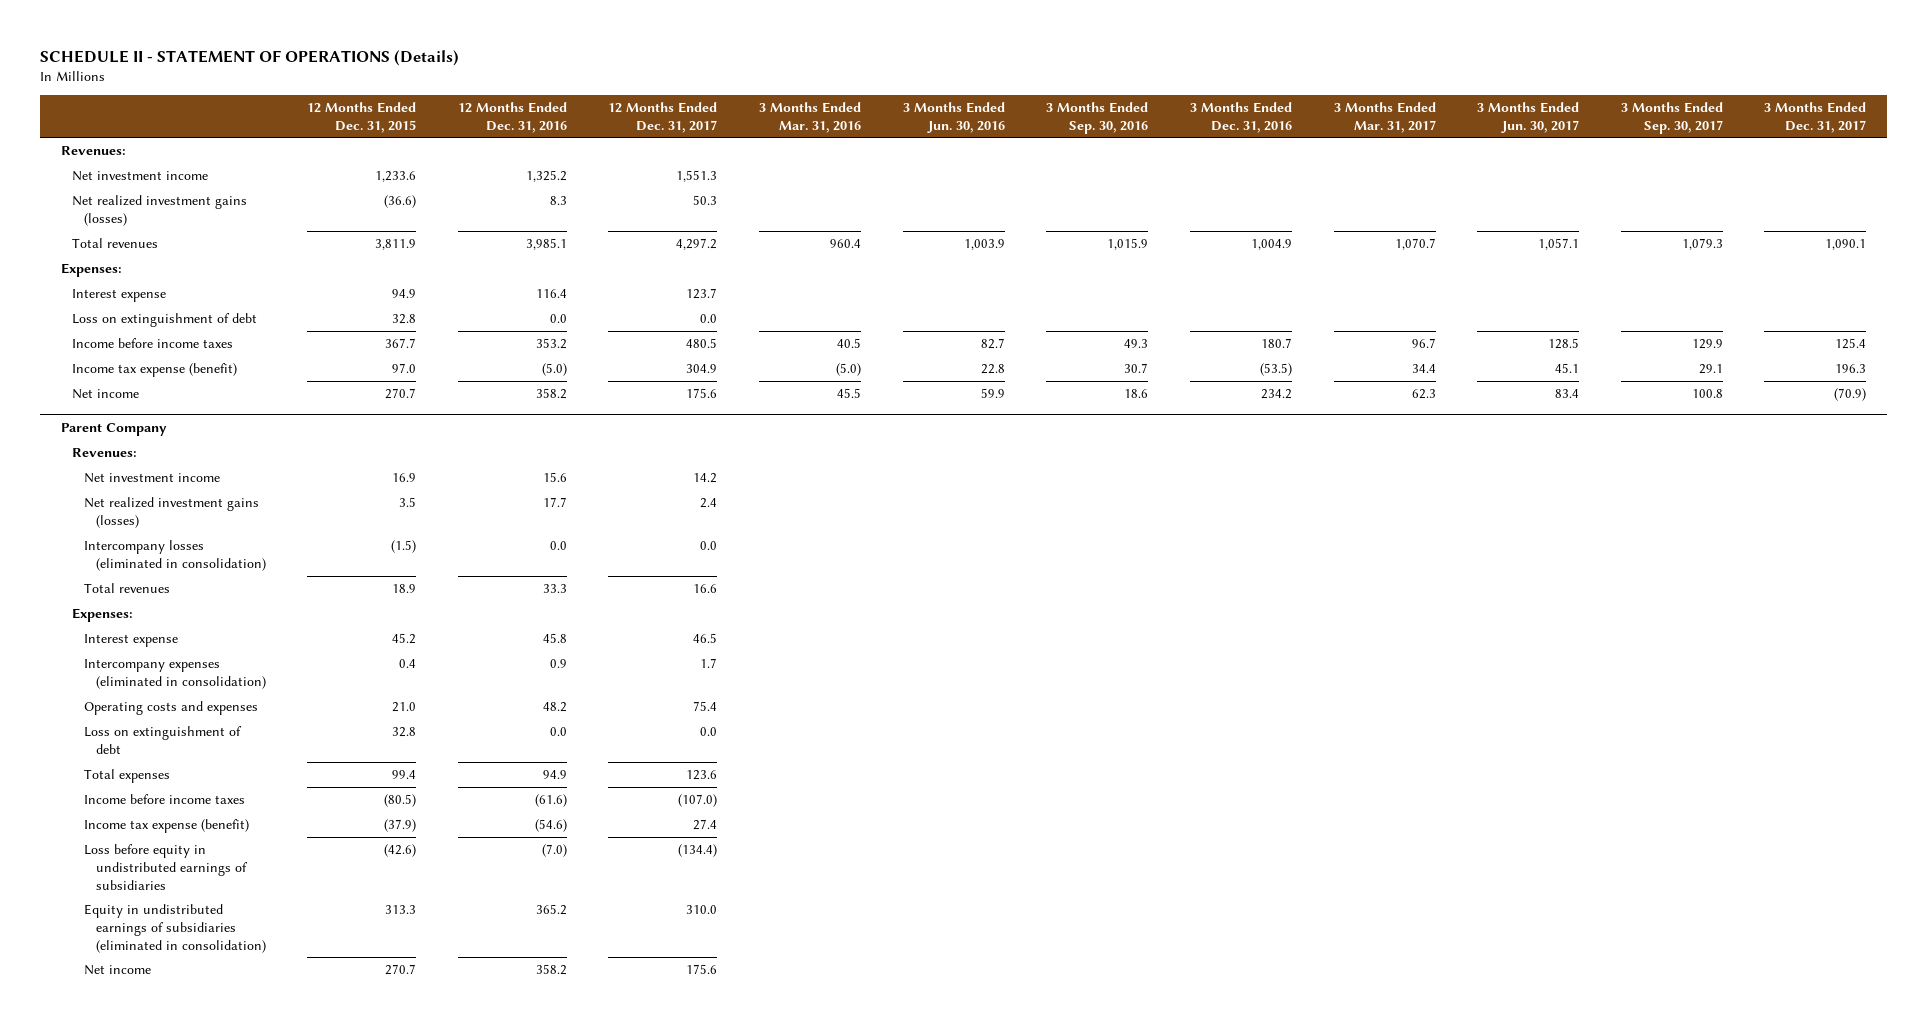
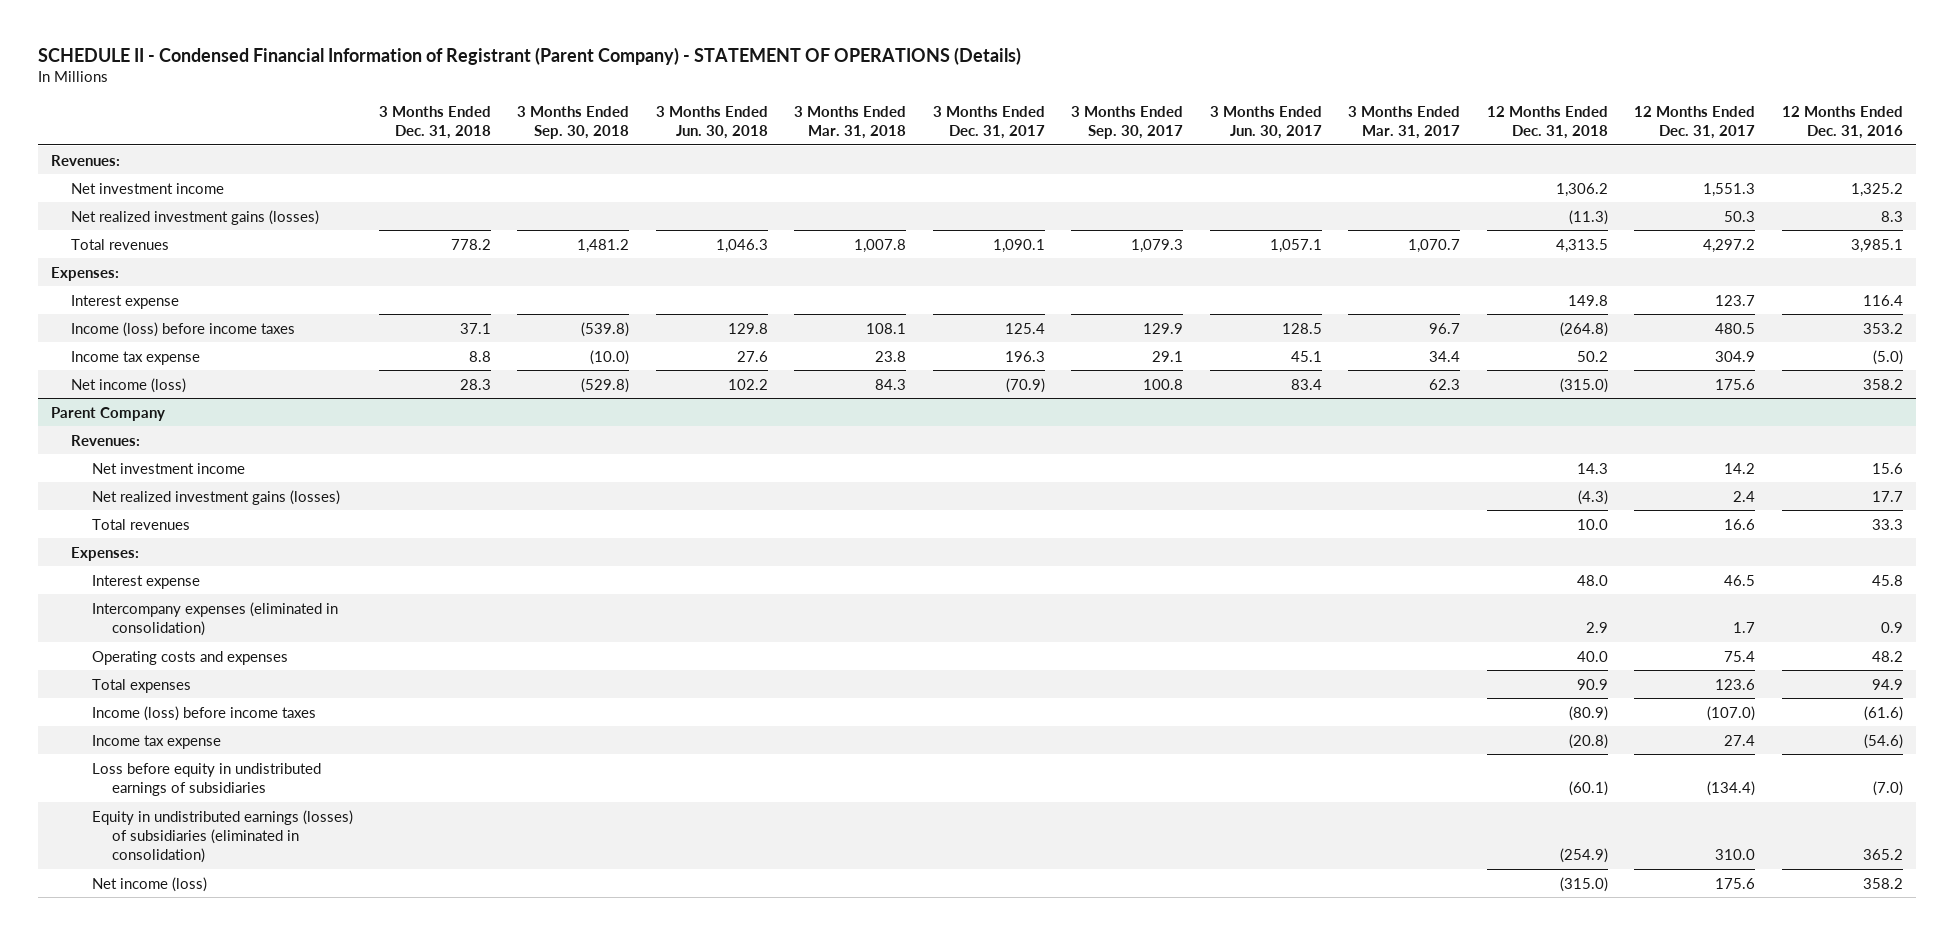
- SCHEDULE II - STATEMENT OF OPERATIONS (Details)
+ SCHEDULE II - Condensed Financial Information of Registrant (Parent Company) - STATEMENT OF OPERATIONS (Details)
- | 12 Months Ended Dec. 31, 2015 | 12 Months Ended Dec. 31, 2016 | 12 Months Ended Dec. 31, 2017 | 3 Months Ended Mar. 31, 2016 | 3 Months Ended Jun. 30, 2016 | 3 Months Ended Sep. 30, 2016 | 3 Months Ended Dec. 31, 2016 | 3 Months Ended Mar. 31, 2017 | 3 Months Ended Jun. 30, 2017 | 3 Months Ended Sep. 30, 2017 | 3 Months Ended Dec. 31, 2017
+ | 3 Months Ended Dec. 31, 2018 | 3 Months Ended Sep. 30, 2018 | 3 Months Ended Jun. 30, 2018 | 3 Months Ended Mar. 31, 2018 | 3 Months Ended Dec. 31, 2017 | 3 Months Ended Sep. 30, 2017 | 3 Months Ended Jun. 30, 2017 | 3 Months Ended Mar. 31, 2017 | 12 Months Ended Dec. 31, 2018 | 12 Months Ended Dec. 31, 2017 | 12 Months Ended Dec. 31, 2016
- Loss on extinguishment of debt | 32.8 | 0.0 | 0.0 | | | | | | | |
- Income before income taxes | 367.7 | 353.2 | 480.5 | 40.5 | 82.7 | 49.3 | 180.7 | 96.7 | 128.5 | 129.9 | 125.4
- Income tax expense (benefit) | 97.0 | (5.0) | 304.9 | (5.0) | 22.8 | 30.7 | (53.5) | 34.4 | 45.1 | 29.1 | 196.3
- Net income | 270.7 | 358.2 | 175.6 | 45.5 | 59.9 | 18.6 | 234.2 | 62.3 | 83.4 | 100.8 | (70.9)
+ Income (loss) before income taxes | 37.1 | (539.8) | 129.8 | 108.1 | 125.4 | 129.9 | 128.5 | 96.7 | (264.8) | 480.5 | 353.2
+ Income tax expense | 8.8 | (10.0) | 27.6 | 23.8 | 196.3 | 29.1 | 45.1 | 34.4 | 50.2 | 304.9 | (5.0)
+ Net income (loss) | 28.3 | (529.8) | 102.2 | 84.3 | (70.9) | 100.8 | 83.4 | 62.3 | (315.0) | 175.6 | 358.2
@ Parent Company
- Intercompany losses (eliminated in consolidation) | (1.5) | 0.0 | 0.0 | | | | | | | |
- Loss on extinguishment of debt | 32.8 | 0.0 | 0.0 | | | | | | | |
- Income before income taxes | (80.5) | (61.6) | (107.0) | | | | | | | |
- Income tax expense (benefit) | (37.9) | (54.6) | 27.4 | | | | | | | |
+ Income (loss) before income taxes | | | | | | | | | (80.9) | (107.0) | (61.6)
+ Income tax expense | | | | | | | | | (20.8) | 27.4 | (54.6)
- Equity in undistributed earnings of subsidiaries (eliminated in consolidation) | 313.3 | 365.2 | 310.0 | | | | | | | |
- Net income | 270.7 | 358.2 | 175.6 | | | | | | | |
+ Equity in undistributed earnings (losses) of subsidiaries (eliminated in consolidation) | | | | | | | | | (254.9) | 310.0 | 365.2
+ Net income (loss) | | | | | | | | | (315.0) | 175.6 | 358.2

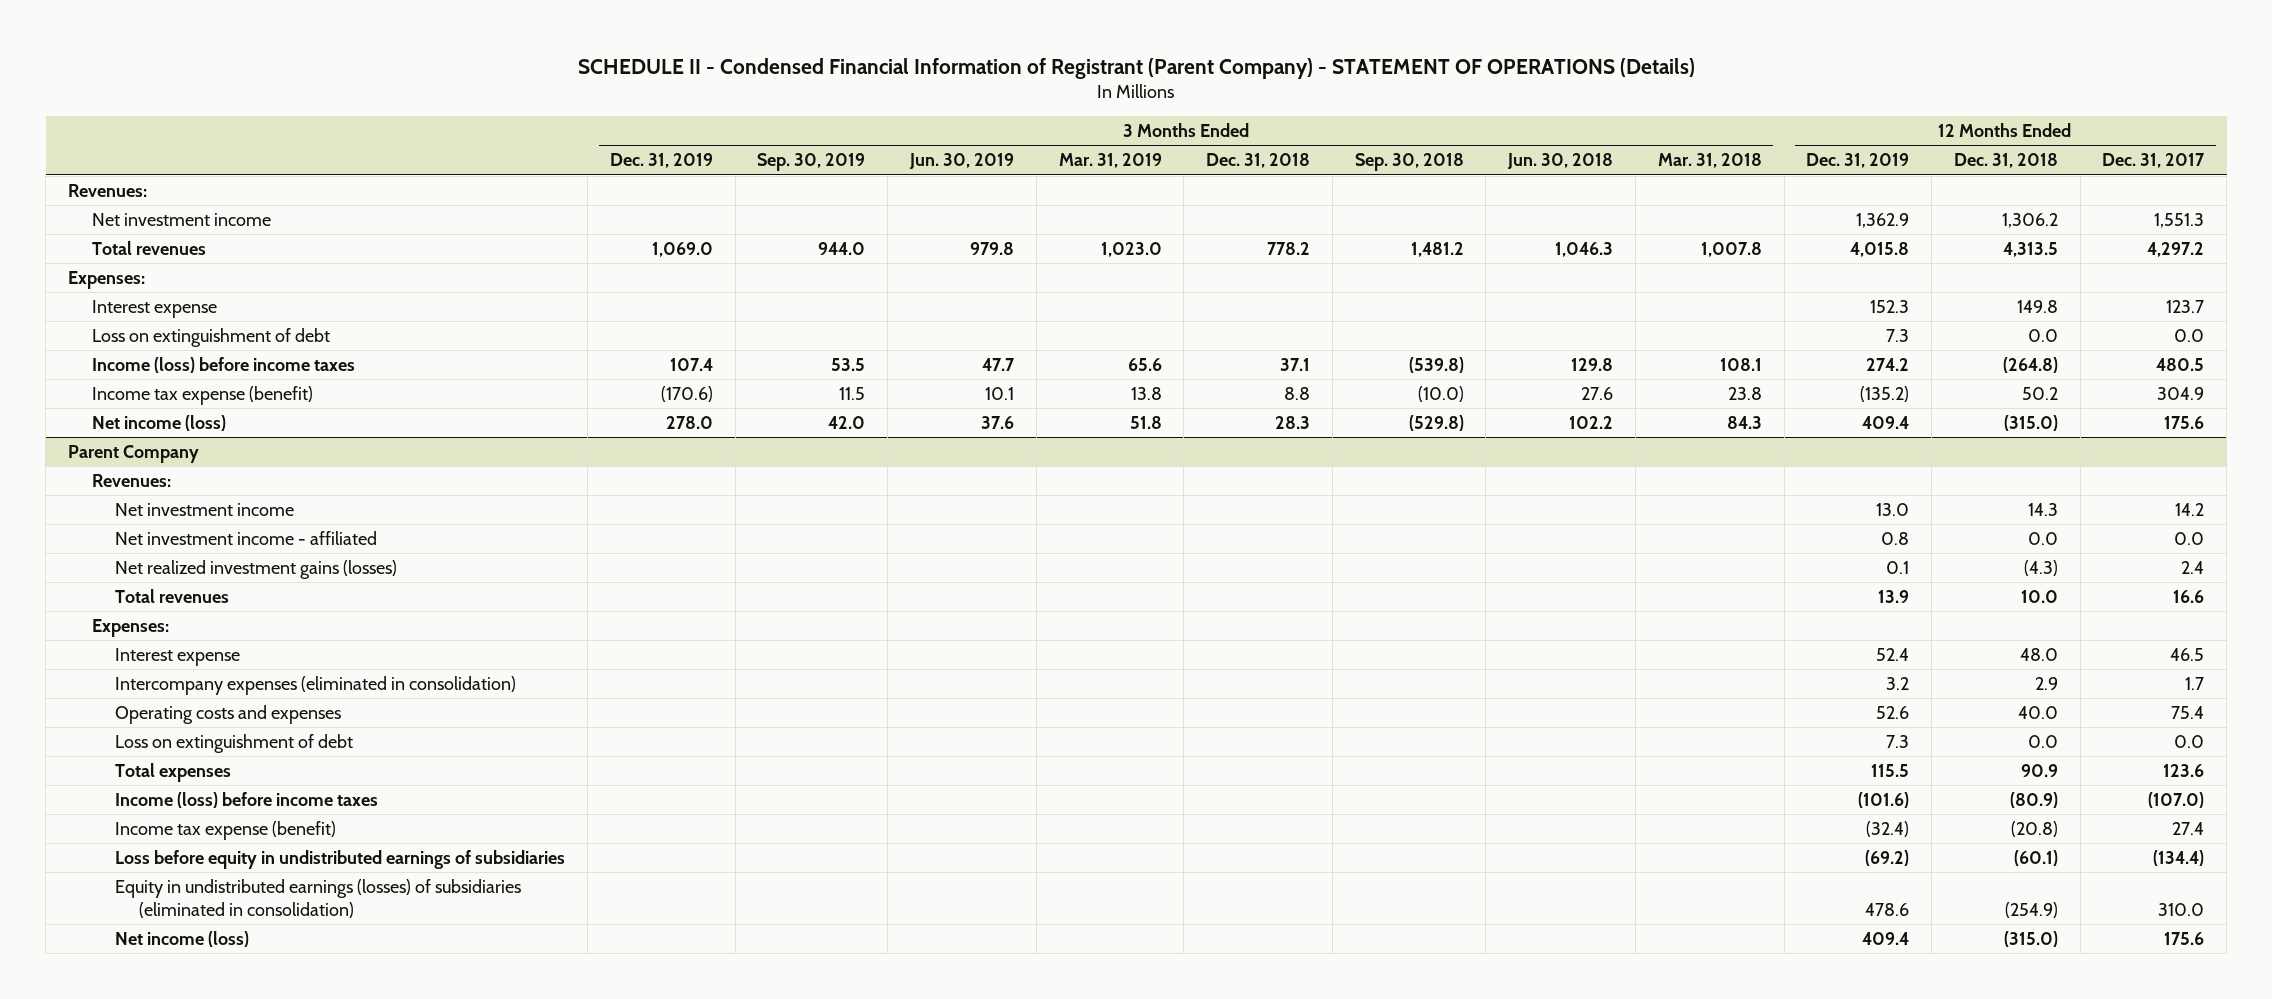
- | 3 Months Ended Dec. 31, 2018 | 3 Months Ended Sep. 30, 2018 | 3 Months Ended Jun. 30, 2018 | 3 Months Ended Mar. 31, 2018 | 3 Months Ended Dec. 31, 2017 | 3 Months Ended Sep. 30, 2017 | 3 Months Ended Jun. 30, 2017 | 3 Months Ended Mar. 31, 2017 | 12 Months Ended Dec. 31, 2018 | 12 Months Ended Dec. 31, 2017 | 12 Months Ended Dec. 31, 2016
+ | 3 Months Ended Dec. 31, 2019 | 3 Months Ended Sep. 30, 2019 | 3 Months Ended Jun. 30, 2019 | 3 Months Ended Mar. 31, 2019 | 3 Months Ended Dec. 31, 2018 | 3 Months Ended Sep. 30, 2018 | 3 Months Ended Jun. 30, 2018 | 3 Months Ended Mar. 31, 2018 | 12 Months Ended Dec. 31, 2019 | 12 Months Ended Dec. 31, 2018 | 12 Months Ended Dec. 31, 2017
- Net realized investment gains (losses) | | | | | | | | | (11.3) | 50.3 | 8.3
+ Loss on extinguishment of debt | | | | | | | | | 7.3 | 0.0 | 0.0
- Income tax expense | 8.8 | (10.0) | 27.6 | 23.8 | 196.3 | 29.1 | 45.1 | 34.4 | 50.2 | 304.9 | (5.0)
+ Income tax expense (benefit) | (170.6) | 11.5 | 10.1 | 13.8 | 8.8 | (10.0) | 27.6 | 23.8 | (135.2) | 50.2 | 304.9
@ Parent Company
+ Net investment income - affiliated | | | | | | | | | 0.8 | 0.0 | 0.0
+ Loss on extinguishment of debt | | | | | | | | | 7.3 | 0.0 | 0.0
- Income tax expense | | | | | | | | | (20.8) | 27.4 | (54.6)
+ Income tax expense (benefit) | | | | | | | | | (32.4) | (20.8) | 27.4

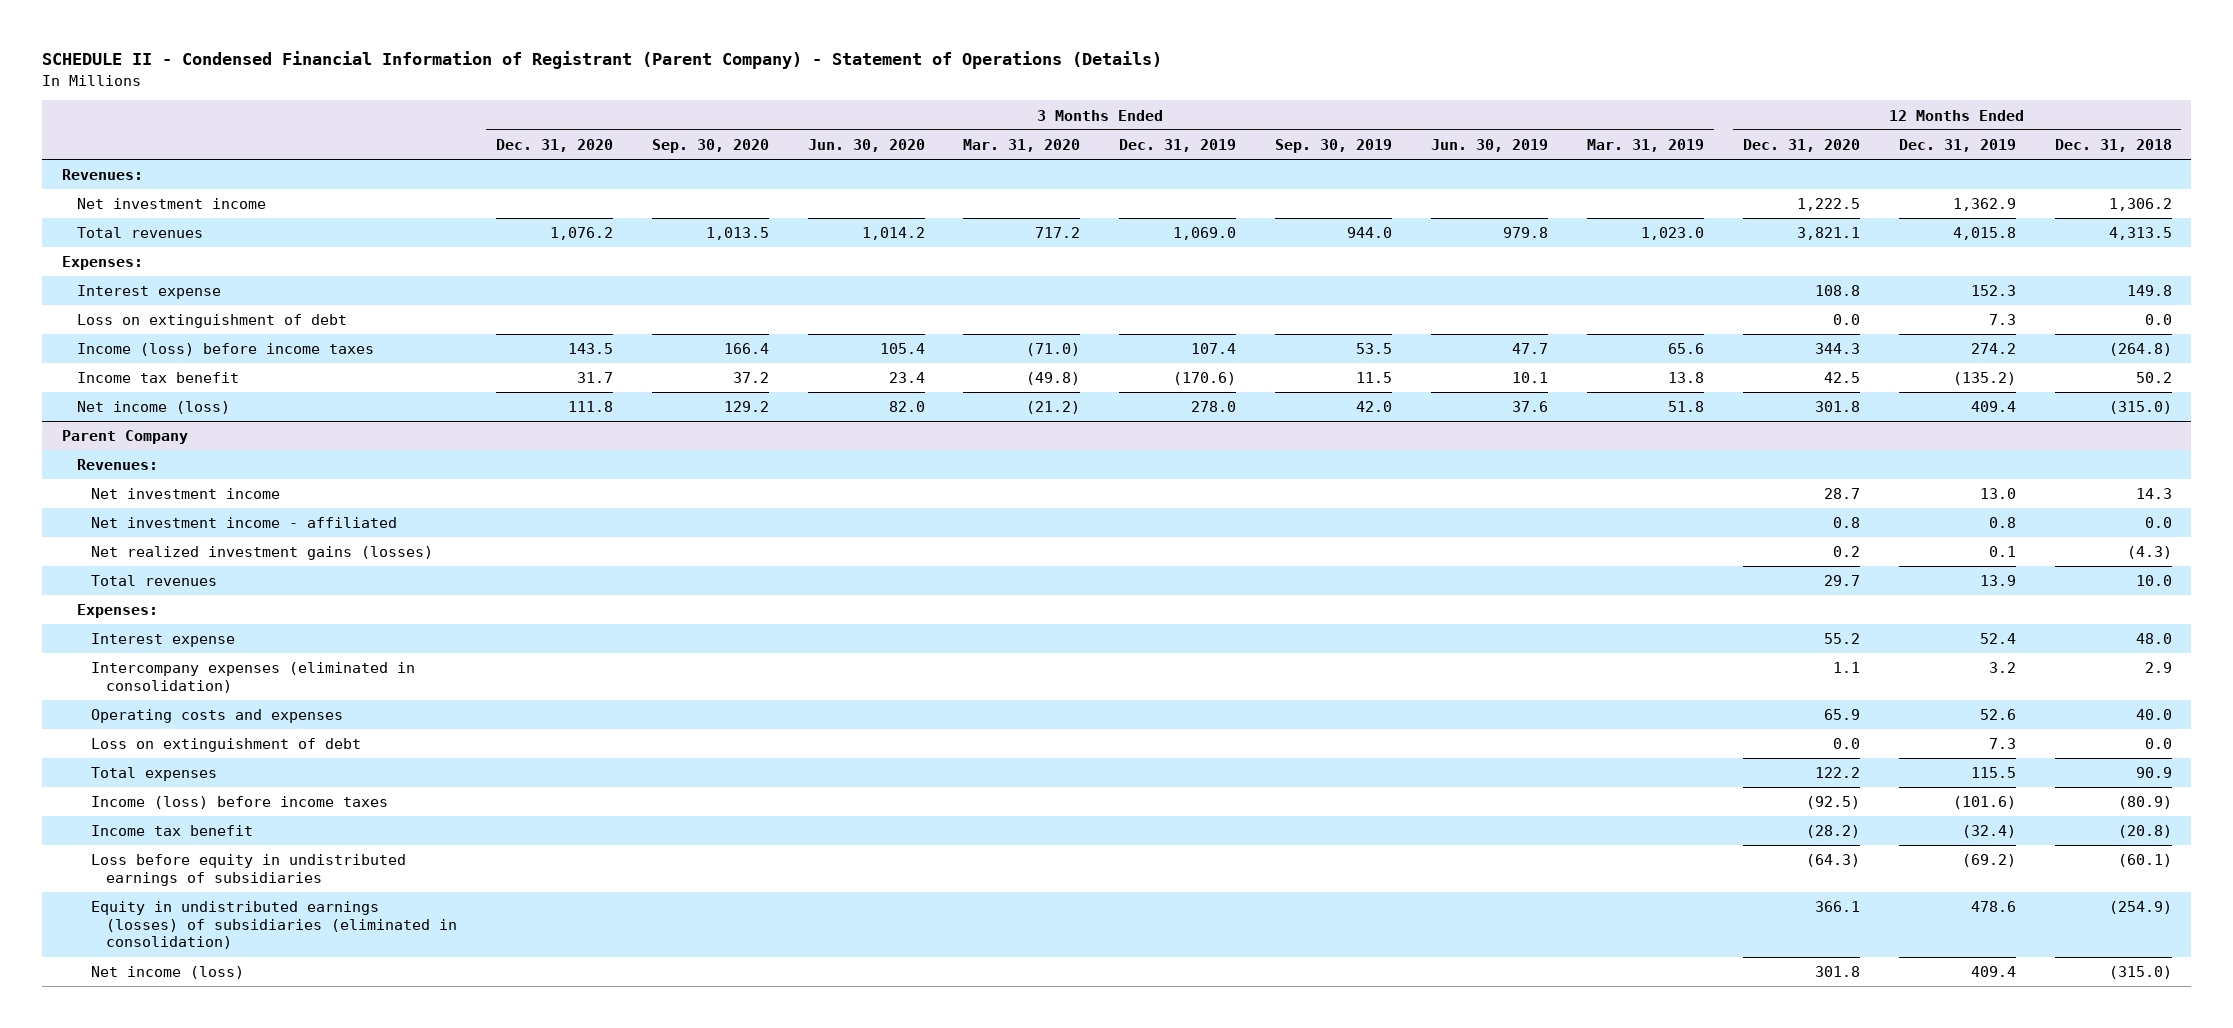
- SCHEDULE II - Condensed Financial Information of Registrant (Parent Company) - STATEMENT OF OPERATIONS (Details)
+ SCHEDULE II - Condensed Financial Information of Registrant (Parent Company) - Statement of Operations (Details)
- | 3 Months Ended Dec. 31, 2019 | 3 Months Ended Sep. 30, 2019 | 3 Months Ended Jun. 30, 2019 | 3 Months Ended Mar. 31, 2019 | 3 Months Ended Dec. 31, 2018 | 3 Months Ended Sep. 30, 2018 | 3 Months Ended Jun. 30, 2018 | 3 Months Ended Mar. 31, 2018 | 12 Months Ended Dec. 31, 2019 | 12 Months Ended Dec. 31, 2018 | 12 Months Ended Dec. 31, 2017
+ | 3 Months Ended Dec. 31, 2020 | 3 Months Ended Sep. 30, 2020 | 3 Months Ended Jun. 30, 2020 | 3 Months Ended Mar. 31, 2020 | 3 Months Ended Dec. 31, 2019 | 3 Months Ended Sep. 30, 2019 | 3 Months Ended Jun. 30, 2019 | 3 Months Ended Mar. 31, 2019 | 12 Months Ended Dec. 31, 2020 | 12 Months Ended Dec. 31, 2019 | 12 Months Ended Dec. 31, 2018
- Income tax expense (benefit) | (170.6) | 11.5 | 10.1 | 13.8 | 8.8 | (10.0) | 27.6 | 23.8 | (135.2) | 50.2 | 304.9
+ Income tax benefit | 31.7 | 37.2 | 23.4 | (49.8) | (170.6) | 11.5 | 10.1 | 13.8 | 42.5 | (135.2) | 50.2
@ Parent Company
- Income tax expense (benefit) | | | | | | | | | (32.4) | (20.8) | 27.4
+ Income tax benefit | | | | | | | | | (28.2) | (32.4) | (20.8)

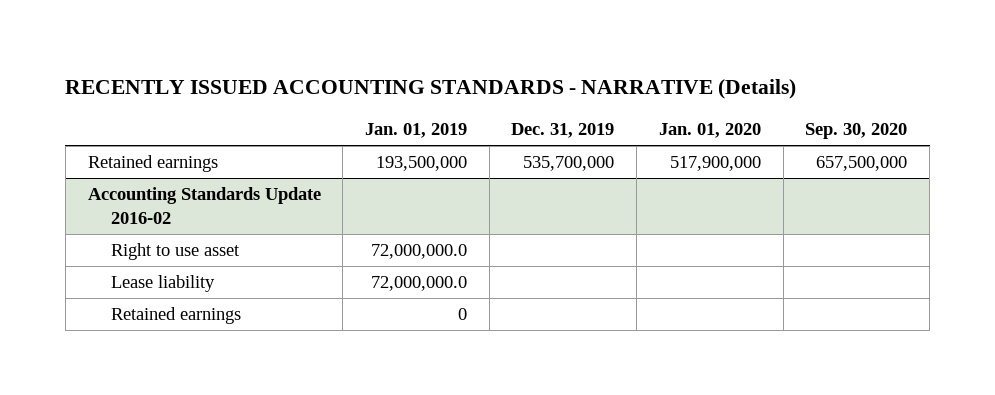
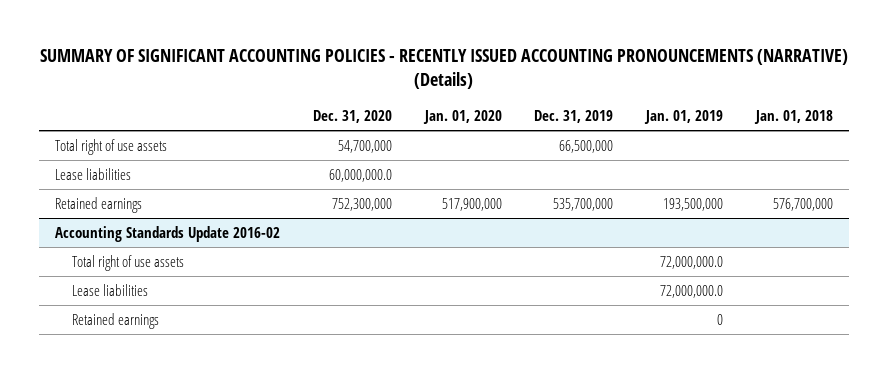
- RECENTLY ISSUED ACCOUNTING STANDARDS - NARRATIVE (Details)
+ SUMMARY OF SIGNIFICANT ACCOUNTING POLICIES - RECENTLY ISSUED ACCOUNTING PRONOUNCEMENTS (NARRATIVE) (Details)
- | Jan. 01, 2019 | Dec. 31, 2019 | Jan. 01, 2020 | Sep. 30, 2020
+ | Dec. 31, 2020 | Jan. 01, 2020 | Dec. 31, 2019 | Jan. 01, 2019 | Jan. 01, 2018
+ Total right of use assets | 54,700,000 | | 66,500,000 | |
+ Lease liabilities | 60,000,000.0 | | | |
@ Accounting Standards Update 2016-02
- Right to use asset | 72,000,000.0 | | |
- Lease liability | 72,000,000.0 | | |
+ Total right of use assets | | | | 72,000,000.0 |
+ Lease liabilities | | | | 72,000,000.0 |

